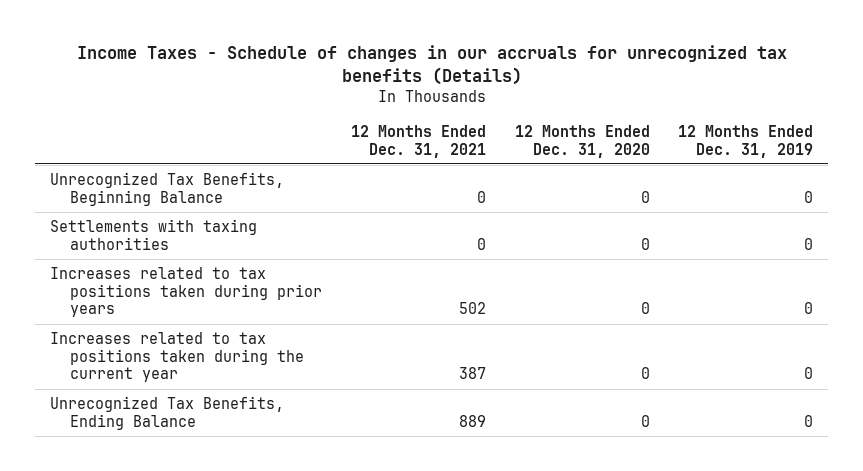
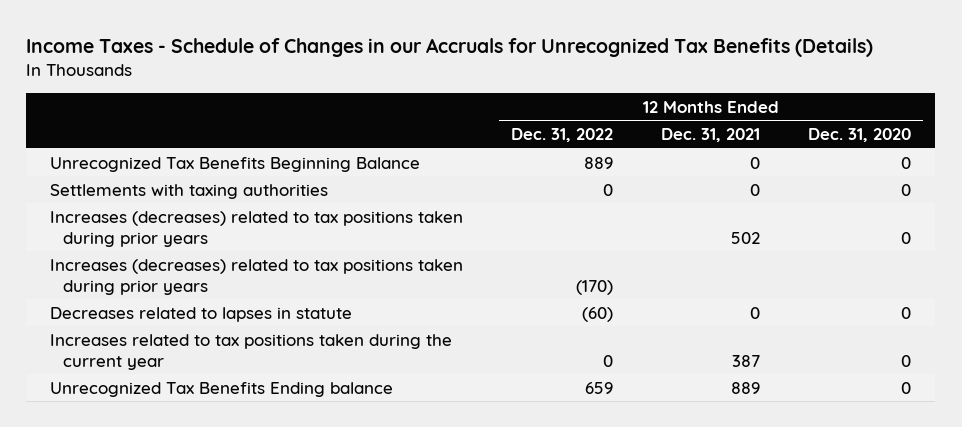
- Income Taxes - Schedule of changes in our accruals for unrecognized tax benefits (Details)
+ Income Taxes - Schedule of Changes in our Accruals for Unrecognized Tax Benefits (Details)
- | 12 Months Ended Dec. 31, 2021 | 12 Months Ended Dec. 31, 2020 | 12 Months Ended Dec. 31, 2019
+ | 12 Months Ended Dec. 31, 2022 | 12 Months Ended Dec. 31, 2021 | 12 Months Ended Dec. 31, 2020
- Unrecognized Tax Benefits, Beginning Balance | 0 | 0 | 0
+ Unrecognized Tax Benefits Beginning Balance | 889 | 0 | 0
- Increases related to tax positions taken during prior years | 502 | 0 | 0
+ Increases (decreases) related to tax positions taken during prior years | | 502 | 0
+ Increases (decreases) related to tax positions taken during prior years | (170) | |
+ Decreases related to lapses in statute | (60) | 0 | 0
- Unrecognized Tax Benefits, Ending Balance | 889 | 0 | 0
+ Unrecognized Tax Benefits Ending balance | 659 | 889 | 0

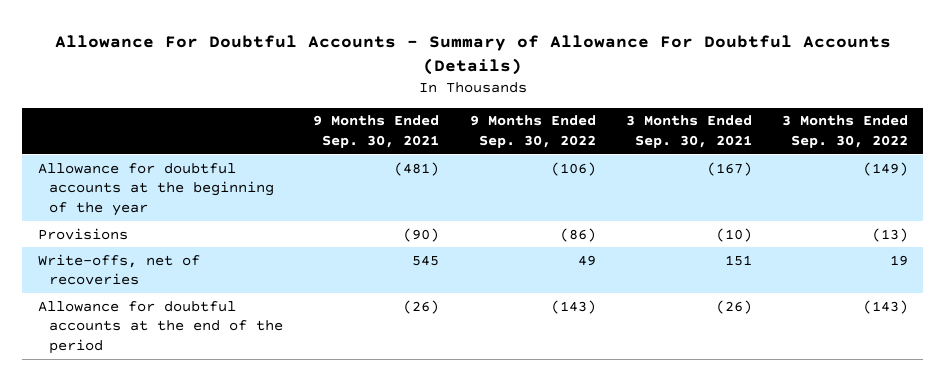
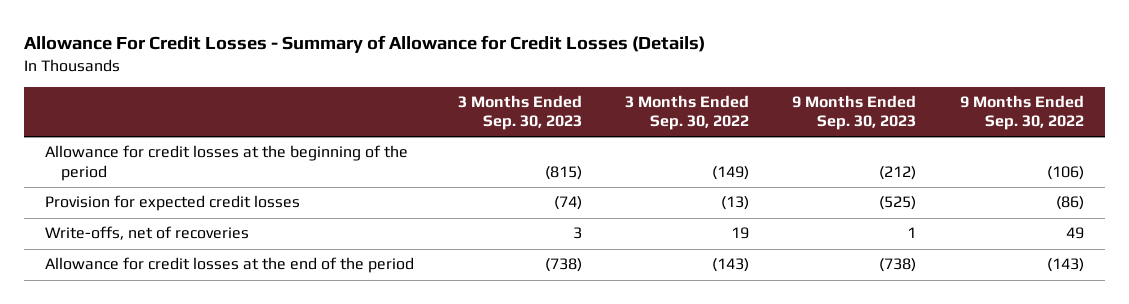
- Allowance For Doubtful Accounts - Summary of Allowance For Doubtful Accounts (Details)
+ Allowance For Credit Losses - Summary of Allowance for Credit Losses (Details)
- | 9 Months Ended Sep. 30, 2021 | 9 Months Ended Sep. 30, 2022 | 3 Months Ended Sep. 30, 2021 | 3 Months Ended Sep. 30, 2022
+ | 3 Months Ended Sep. 30, 2023 | 3 Months Ended Sep. 30, 2022 | 9 Months Ended Sep. 30, 2023 | 9 Months Ended Sep. 30, 2022
- Allowance for doubtful accounts at the beginning of the year | (481) | (106) | (167) | (149)
- Provisions | (90) | (86) | (10) | (13)
+ Allowance for credit losses at the beginning of the period | (815) | (149) | (212) | (106)
+ Provision for expected credit losses | (74) | (13) | (525) | (86)
- Allowance for doubtful accounts at the end of the period | (26) | (143) | (26) | (143)
+ Allowance for credit losses at the end of the period | (738) | (143) | (738) | (143)

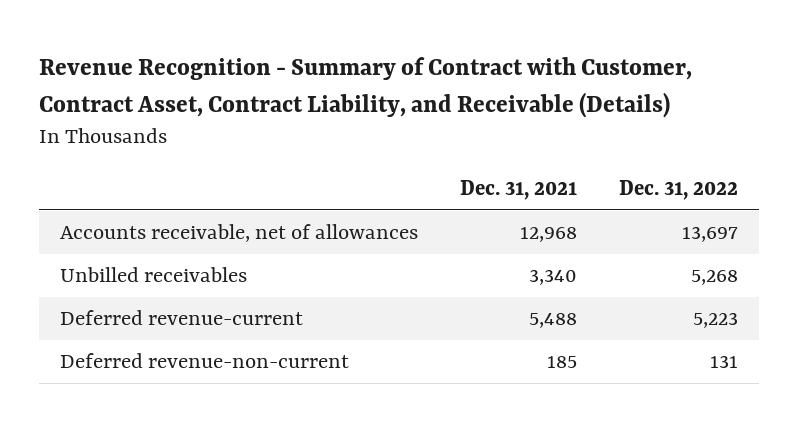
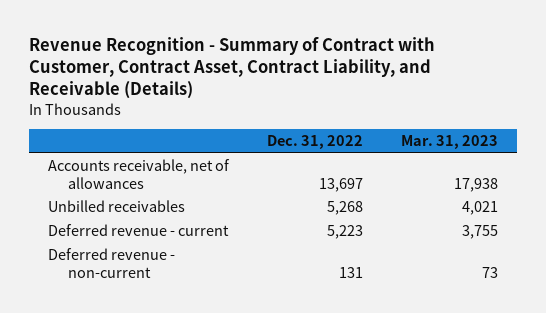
- | Dec. 31, 2021 | Dec. 31, 2022
+ | Dec. 31, 2022 | Mar. 31, 2023
- Deferred revenue-current | 5,488 | 5,223
- Deferred revenue-non-current | 185 | 131
+ Deferred revenue - current | 5,223 | 3,755
+ Deferred revenue - non-current | 131 | 73

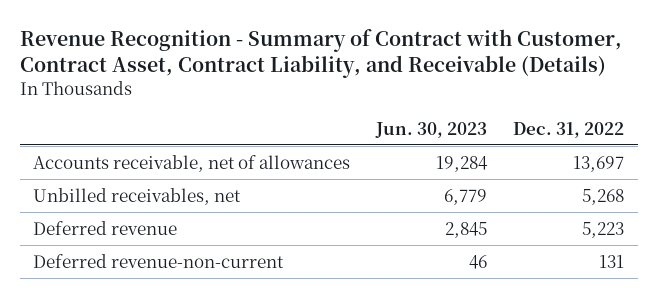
- | Dec. 31, 2022 | Mar. 31, 2023
+ | Jun. 30, 2023 | Dec. 31, 2022
- Unbilled receivables | 5,268 | 4,021
- Deferred revenue - current | 5,223 | 3,755
- Deferred revenue - non-current | 131 | 73
+ Unbilled receivables, net | 6,779 | 5,268
+ Deferred revenue | 2,845 | 5,223
+ Deferred revenue-non-current | 46 | 131

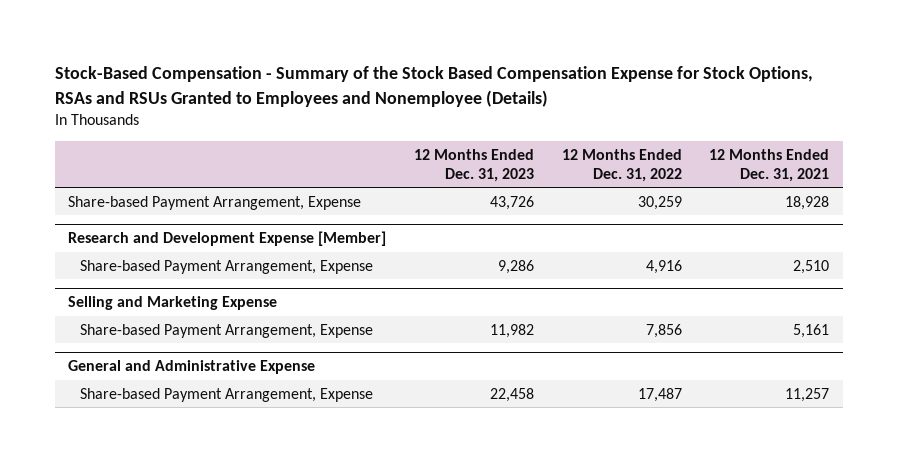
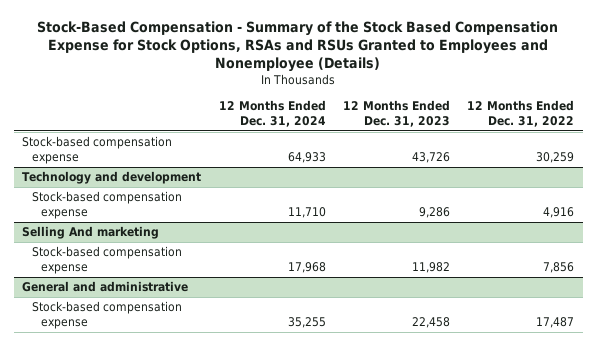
- | 12 Months Ended Dec. 31, 2023 | 12 Months Ended Dec. 31, 2022 | 12 Months Ended Dec. 31, 2021
+ | 12 Months Ended Dec. 31, 2024 | 12 Months Ended Dec. 31, 2023 | 12 Months Ended Dec. 31, 2022
- Share-based Payment Arrangement, Expense | 43,726 | 30,259 | 18,928
- Research and Development Expense [Member]
- Share-based Payment Arrangement, Expense | 9,286 | 4,916 | 2,510
- Selling and Marketing Expense
- Share-based Payment Arrangement, Expense | 11,982 | 7,856 | 5,161
- General and Administrative Expense
- Share-based Payment Arrangement, Expense | 22,458 | 17,487 | 11,257
+ Stock-based compensation expense | 64,933 | 43,726 | 30,259
+ Technology and development
+ Stock-based compensation expense | 11,710 | 9,286 | 4,916
+ Selling And marketing
+ Stock-based compensation expense | 17,968 | 11,982 | 7,856
+ General and administrative
+ Stock-based compensation expense | 35,255 | 22,458 | 17,487

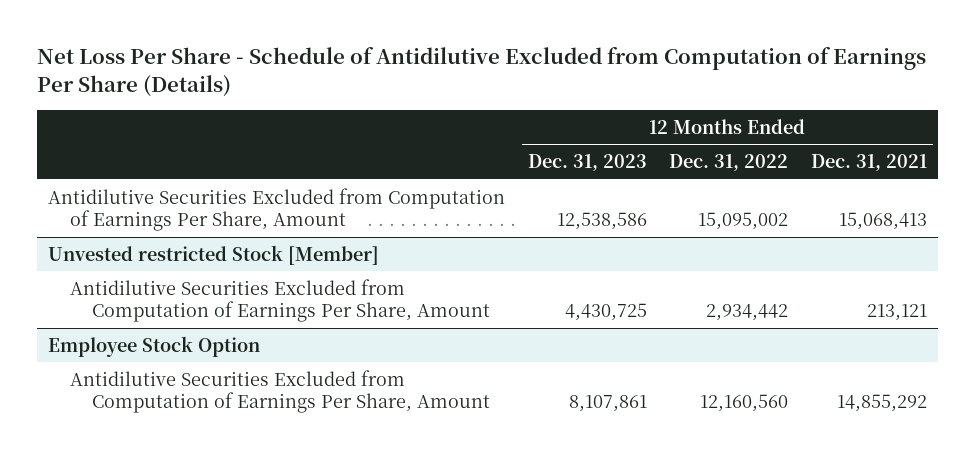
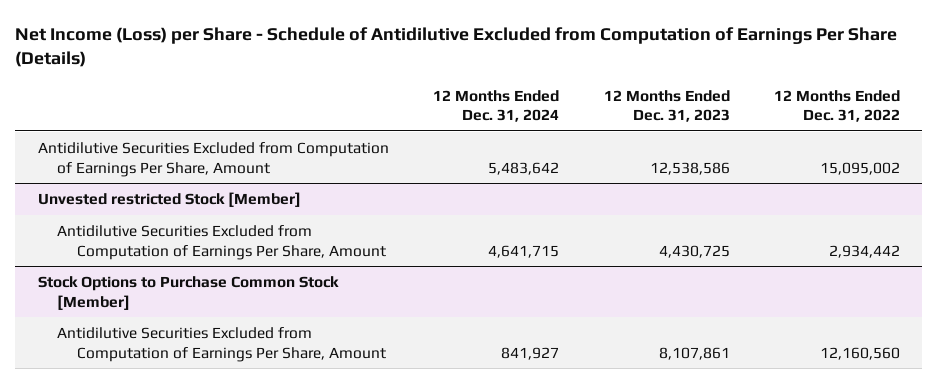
- Net Loss Per Share - Schedule of Antidilutive Excluded from Computation of Earnings Per Share (Details)
+ Net Income (Loss) per Share - Schedule of Antidilutive Excluded from Computation of Earnings Per Share (Details)
- | 12 Months Ended Dec. 31, 2023 | 12 Months Ended Dec. 31, 2022 | 12 Months Ended Dec. 31, 2021
+ | 12 Months Ended Dec. 31, 2024 | 12 Months Ended Dec. 31, 2023 | 12 Months Ended Dec. 31, 2022
- Employee Stock Option
+ Stock Options to Purchase Common Stock [Member]

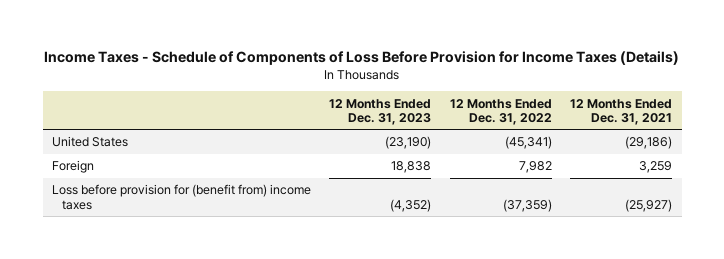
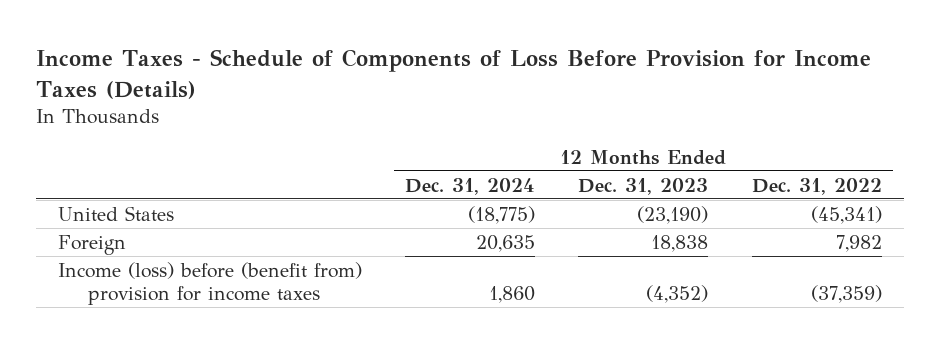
- | 12 Months Ended Dec. 31, 2023 | 12 Months Ended Dec. 31, 2022 | 12 Months Ended Dec. 31, 2021
+ | 12 Months Ended Dec. 31, 2024 | 12 Months Ended Dec. 31, 2023 | 12 Months Ended Dec. 31, 2022
- Loss before provision for (benefit from) income taxes | (4,352) | (37,359) | (25,927)
+ Income (loss) before (benefit from) provision for income taxes | 1,860 | (4,352) | (37,359)

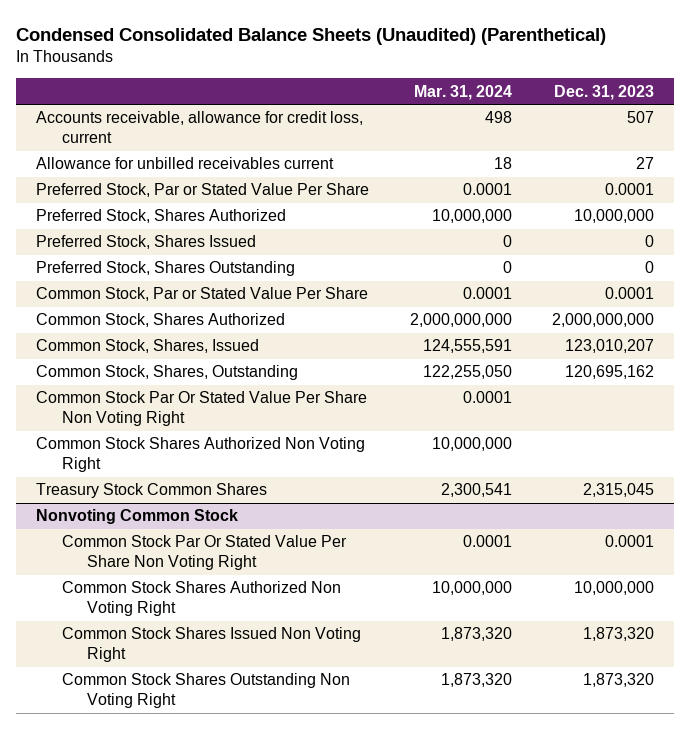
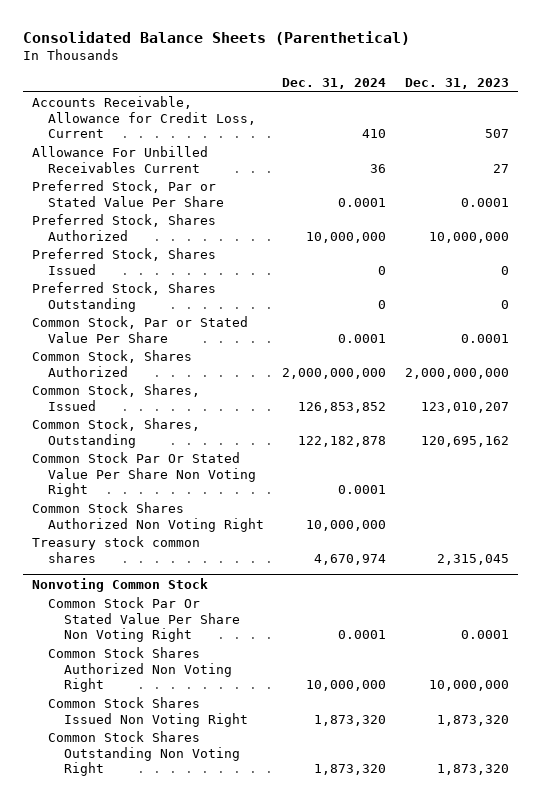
- Condensed Consolidated Balance Sheets (Unaudited) (Parenthetical)
+ Consolidated Balance Sheets (Parenthetical)
- | Mar. 31, 2024 | Dec. 31, 2023
+ | Dec. 31, 2024 | Dec. 31, 2023
- Accounts receivable, allowance for credit loss, current | 498 | 507
- Allowance for unbilled receivables current | 18 | 27
+ Accounts Receivable, Allowance for Credit Loss, Current | 410 | 507
+ Allowance For Unbilled Receivables Current | 36 | 27
- Treasury Stock Common Shares | 2,300,541 | 2,315,045
+ Treasury stock common shares | 4,670,974 | 2,315,045

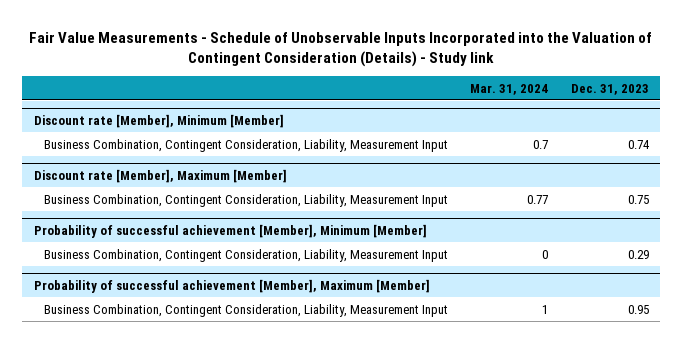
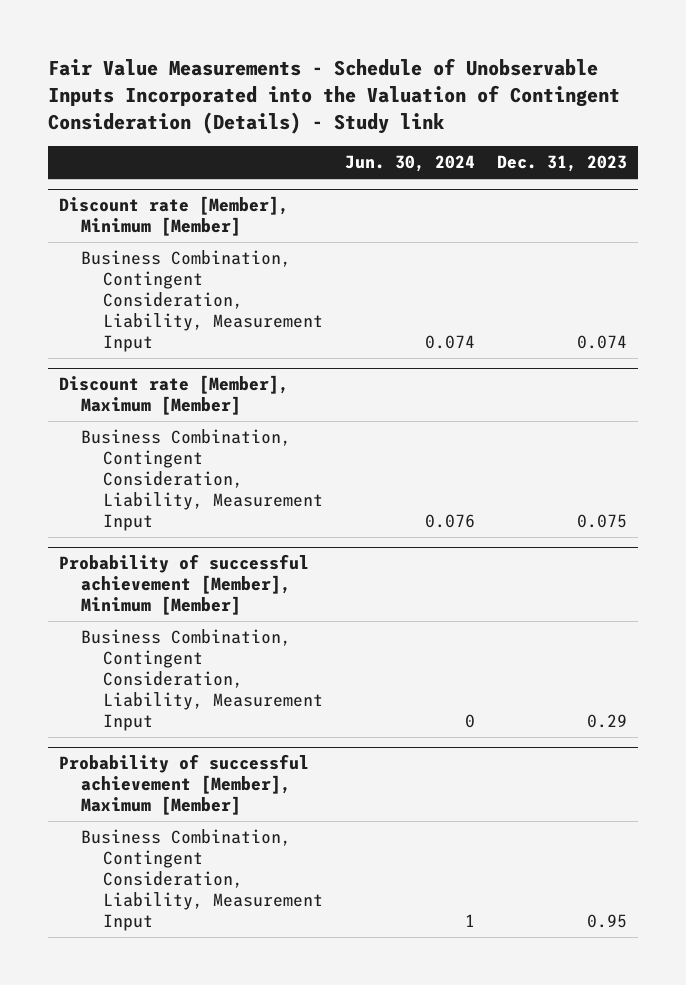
- | Mar. 31, 2024 | Dec. 31, 2023
+ | Jun. 30, 2024 | Dec. 31, 2023
@ Discount rate [Member], Minimum [Member]
- Business Combination, Contingent Consideration, Liability, Measurement Input | 0.7 | 0.74
+ Business Combination, Contingent Consideration, Liability, Measurement Input | 0.074 | 0.074
@ Discount rate [Member], Maximum [Member]
- Business Combination, Contingent Consideration, Liability, Measurement Input | 0.77 | 0.75
+ Business Combination, Contingent Consideration, Liability, Measurement Input | 0.076 | 0.075

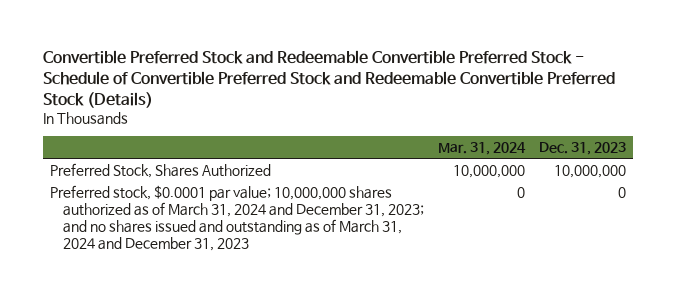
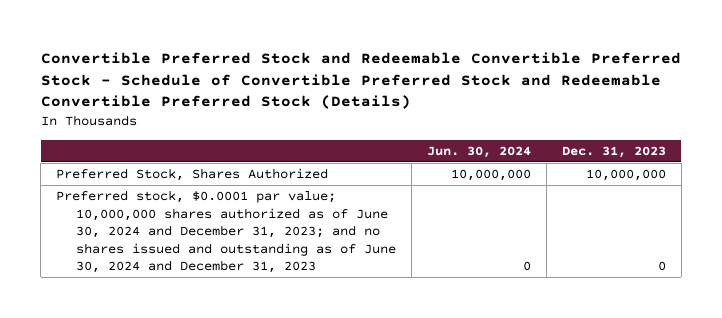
- | Mar. 31, 2024 | Dec. 31, 2023
+ | Jun. 30, 2024 | Dec. 31, 2023
- Preferred stock, $0.0001 par value; 10,000,000 shares authorized as of March 31, 2024 and December 31, 2023; and no shares issued and outstanding as of March 31, 2024 and December 31, 2023 | 0 | 0
+ Preferred stock, $0.0001 par value; 10,000,000 shares authorized as of June 30, 2024 and December 31, 2023; and no shares issued and outstanding as of June 30, 2024 and December 31, 2023 | 0 | 0

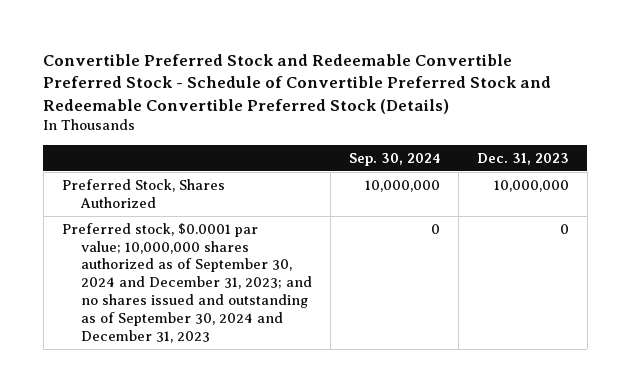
- | Jun. 30, 2024 | Dec. 31, 2023
+ | Sep. 30, 2024 | Dec. 31, 2023
- Preferred stock, $0.0001 par value; 10,000,000 shares authorized as of June 30, 2024 and December 31, 2023; and no shares issued and outstanding as of June 30, 2024 and December 31, 2023 | 0 | 0
+ Preferred stock, $0.0001 par value; 10,000,000 shares authorized as of September 30, 2024 and December 31, 2023; and no shares issued and outstanding as of September 30, 2024 and December 31, 2023 | 0 | 0

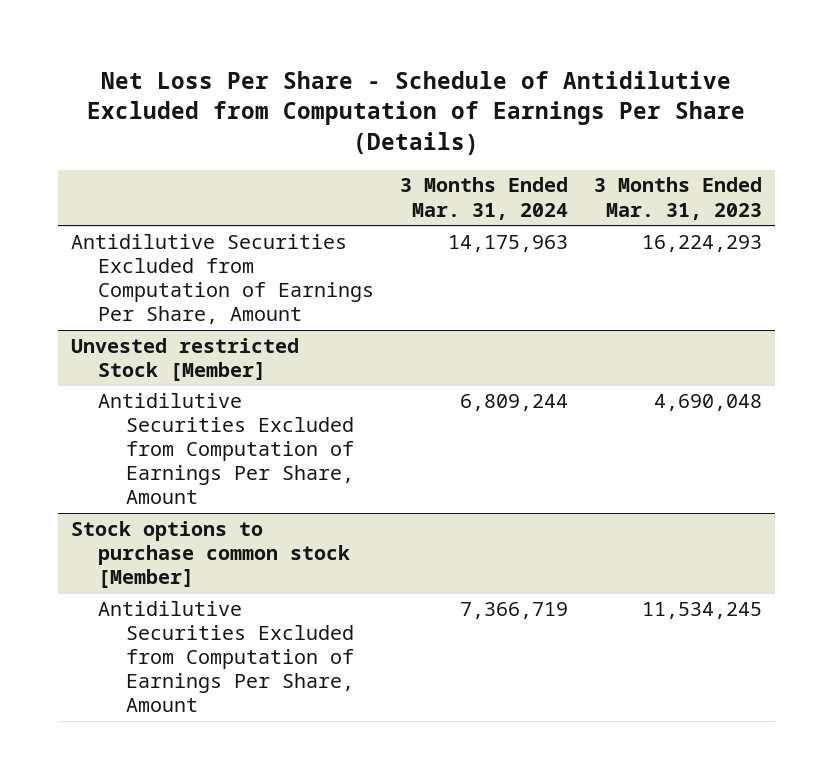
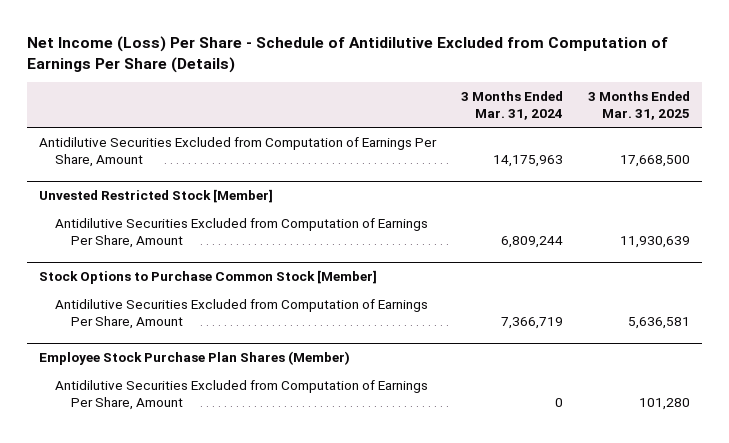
- Net Loss Per Share - Schedule of Antidilutive Excluded from Computation of Earnings Per Share (Details)
+ Net Income (Loss) Per Share - Schedule of Antidilutive Excluded from Computation of Earnings Per Share (Details)
- | 3 Months Ended Mar. 31, 2024 | 3 Months Ended Mar. 31, 2023
+ | 3 Months Ended Mar. 31, 2024 | 3 Months Ended Mar. 31, 2025
- Unvested restricted Stock [Member]
+ Unvested Restricted Stock [Member]
- Stock options to purchase common stock [Member]
+ Stock Options to Purchase Common Stock [Member]
+ Employee Stock Purchase Plan Shares (Member)
+ Antidilutive Securities Excluded from Computation of Earnings Per Share, Amount | 0 | 101,280

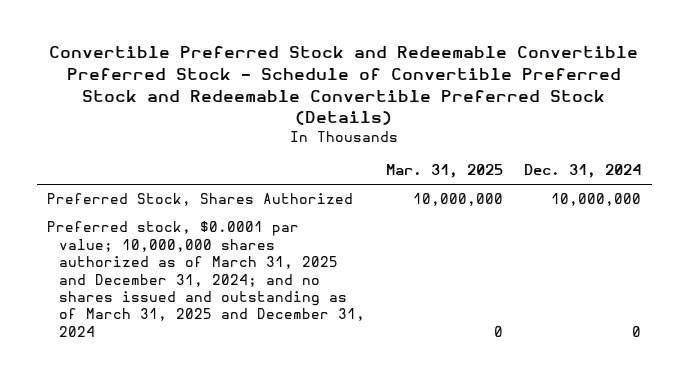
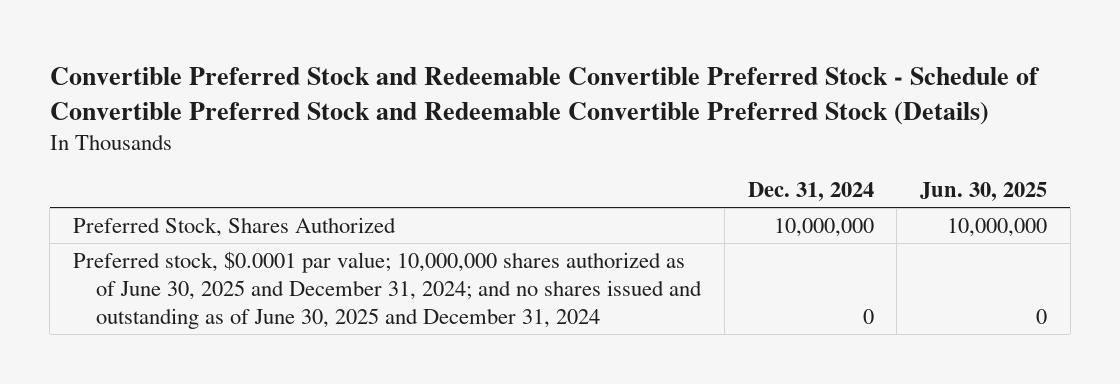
- | Mar. 31, 2025 | Dec. 31, 2024
+ | Dec. 31, 2024 | Jun. 30, 2025
- Preferred stock, $0.0001 par value; 10,000,000 shares authorized as of March 31, 2025 and December 31, 2024; and no shares issued and outstanding as of March 31, 2025 and December 31, 2024 | 0 | 0
+ Preferred stock, $0.0001 par value; 10,000,000 shares authorized as of June 30, 2025 and December 31, 2024; and no shares issued and outstanding as of June 30, 2025 and December 31, 2024 | 0 | 0

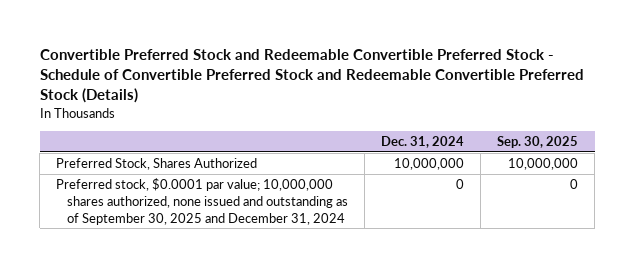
- | Dec. 31, 2024 | Jun. 30, 2025
+ | Dec. 31, 2024 | Sep. 30, 2025
- Preferred stock, $0.0001 par value; 10,000,000 shares authorized as of June 30, 2025 and December 31, 2024; and no shares issued and outstanding as of June 30, 2025 and December 31, 2024 | 0 | 0
+ Preferred stock, $0.0001 par value; 10,000,000 shares authorized, none issued and outstanding as of September 30, 2025 and December 31, 2024 | 0 | 0

